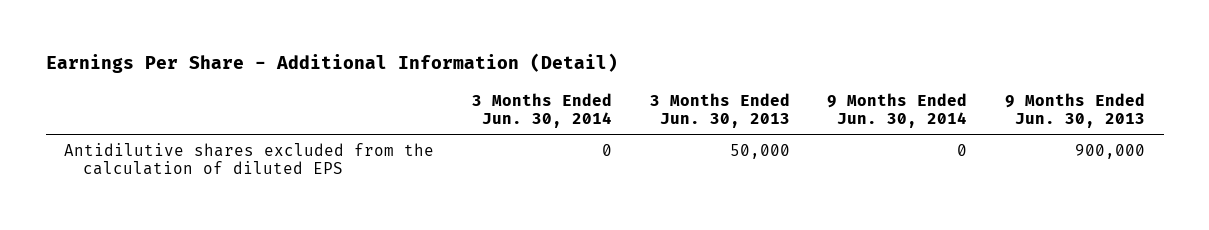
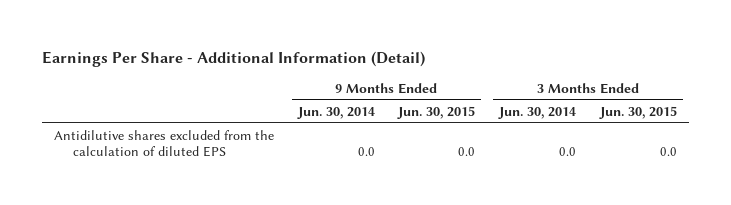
- | 3 Months Ended Jun. 30, 2014 | 3 Months Ended Jun. 30, 2013 | 9 Months Ended Jun. 30, 2014 | 9 Months Ended Jun. 30, 2013
+ | 9 Months Ended Jun. 30, 2014 | 9 Months Ended Jun. 30, 2015 | 3 Months Ended Jun. 30, 2014 | 3 Months Ended Jun. 30, 2015
- Antidilutive shares excluded from the calculation of diluted EPS | 0 | 50,000 | 0 | 900,000
+ Antidilutive shares excluded from the calculation of diluted EPS | 0.0 | 0.0 | 0.0 | 0.0

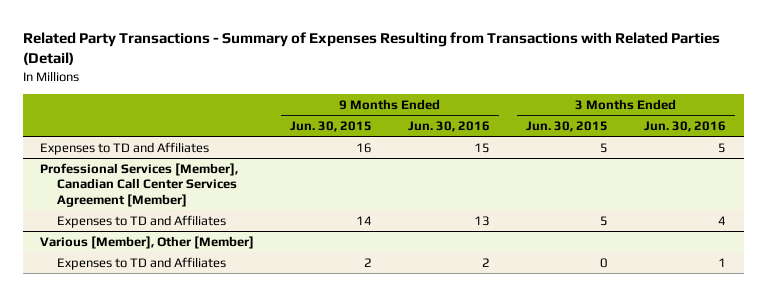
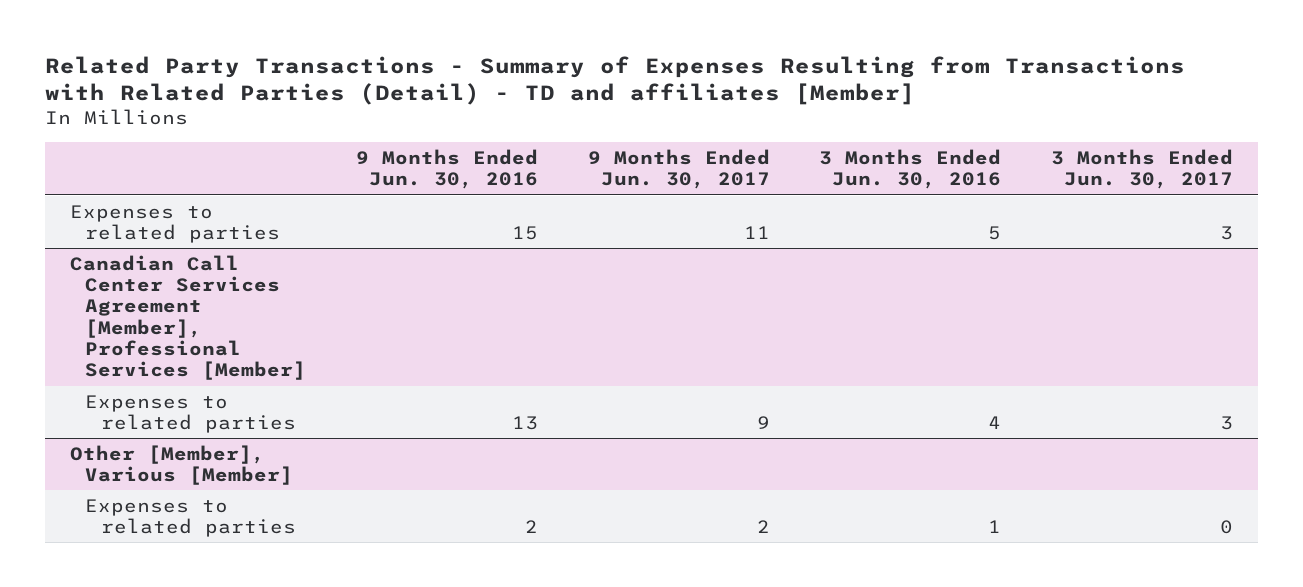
- Related Party Transactions - Summary of Expenses Resulting from Transactions with Related Parties (Detail)
+ Related Party Transactions - Summary of Expenses Resulting from Transactions with Related Parties (Detail) - TD and affiliates [Member]
- | 9 Months Ended Jun. 30, 2015 | 9 Months Ended Jun. 30, 2016 | 3 Months Ended Jun. 30, 2015 | 3 Months Ended Jun. 30, 2016
+ | 9 Months Ended Jun. 30, 2016 | 9 Months Ended Jun. 30, 2017 | 3 Months Ended Jun. 30, 2016 | 3 Months Ended Jun. 30, 2017
- Expenses to TD and Affiliates | 16 | 15 | 5 | 5
- Professional Services [Member], Canadian Call Center Services Agreement [Member]
- Expenses to TD and Affiliates | 14 | 13 | 5 | 4
- Various [Member], Other [Member]
- Expenses to TD and Affiliates | 2 | 2 | 0 | 1
+ Expenses to related parties | 15 | 11 | 5 | 3
+ Canadian Call Center Services Agreement [Member], Professional Services [Member]
+ Expenses to related parties | 13 | 9 | 4 | 3
+ Other [Member], Various [Member]
+ Expenses to related parties | 2 | 2 | 1 | 0

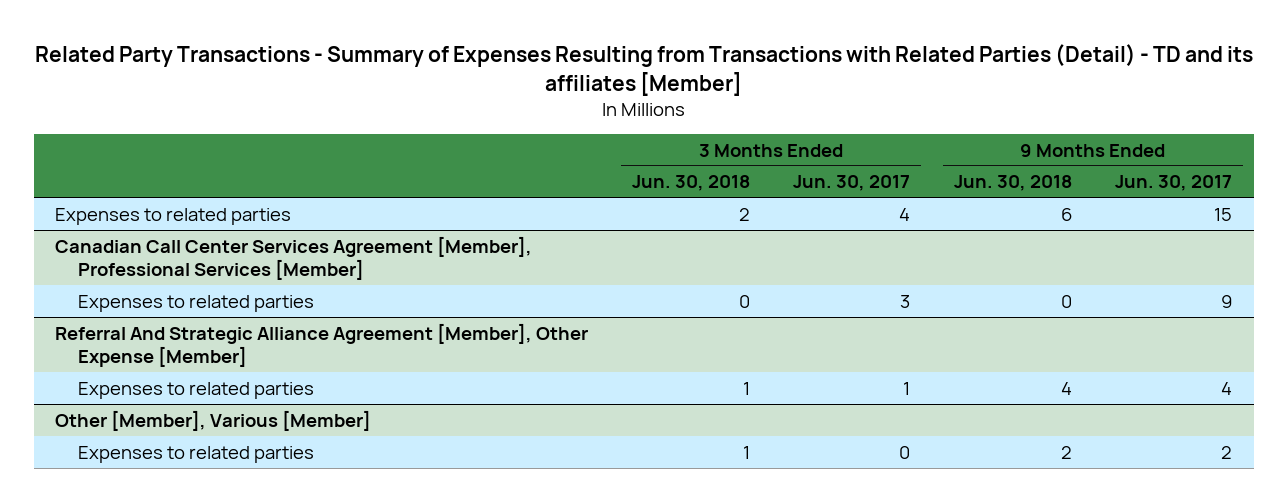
- Related Party Transactions - Summary of Expenses Resulting from Transactions with Related Parties (Detail) - TD and affiliates [Member]
+ Related Party Transactions - Summary of Expenses Resulting from Transactions with Related Parties (Detail) - TD and its affiliates [Member]
- | 9 Months Ended Jun. 30, 2016 | 9 Months Ended Jun. 30, 2017 | 3 Months Ended Jun. 30, 2016 | 3 Months Ended Jun. 30, 2017
+ | 3 Months Ended Jun. 30, 2018 | 3 Months Ended Jun. 30, 2017 | 9 Months Ended Jun. 30, 2018 | 9 Months Ended Jun. 30, 2017
- Expenses to related parties | 15 | 11 | 5 | 3
+ Expenses to related parties | 2 | 4 | 6 | 15
+ Referral And Strategic Alliance Agreement [Member], Other Expense [Member]
+ Expenses to related parties | 1 | 1 | 4 | 4

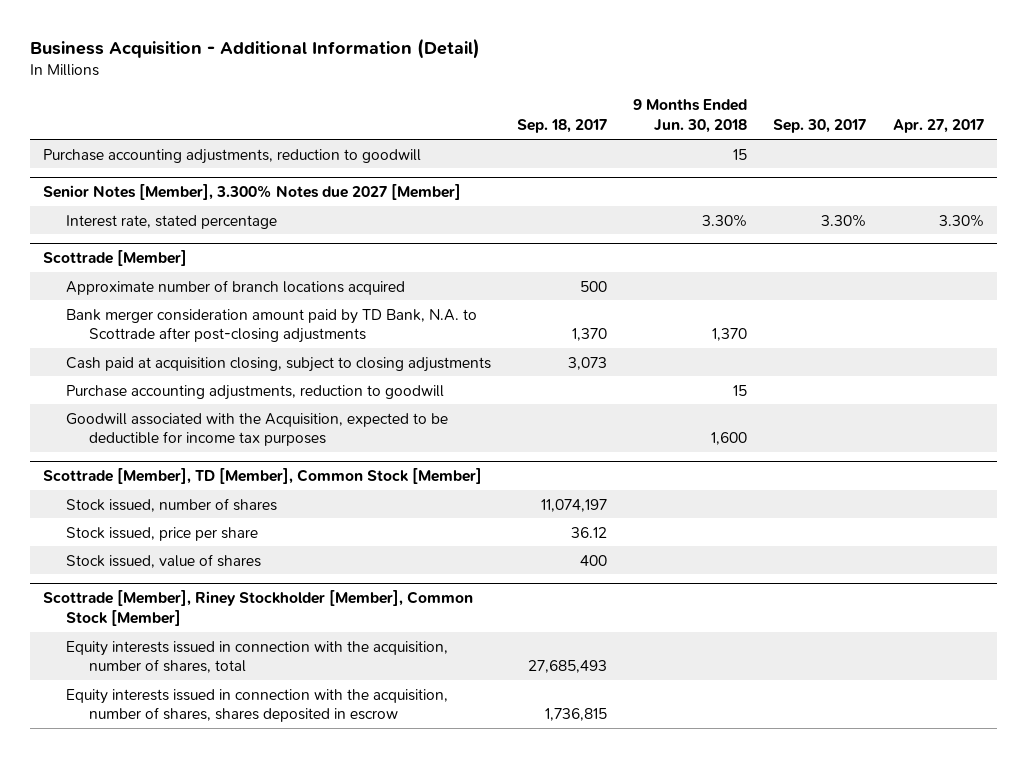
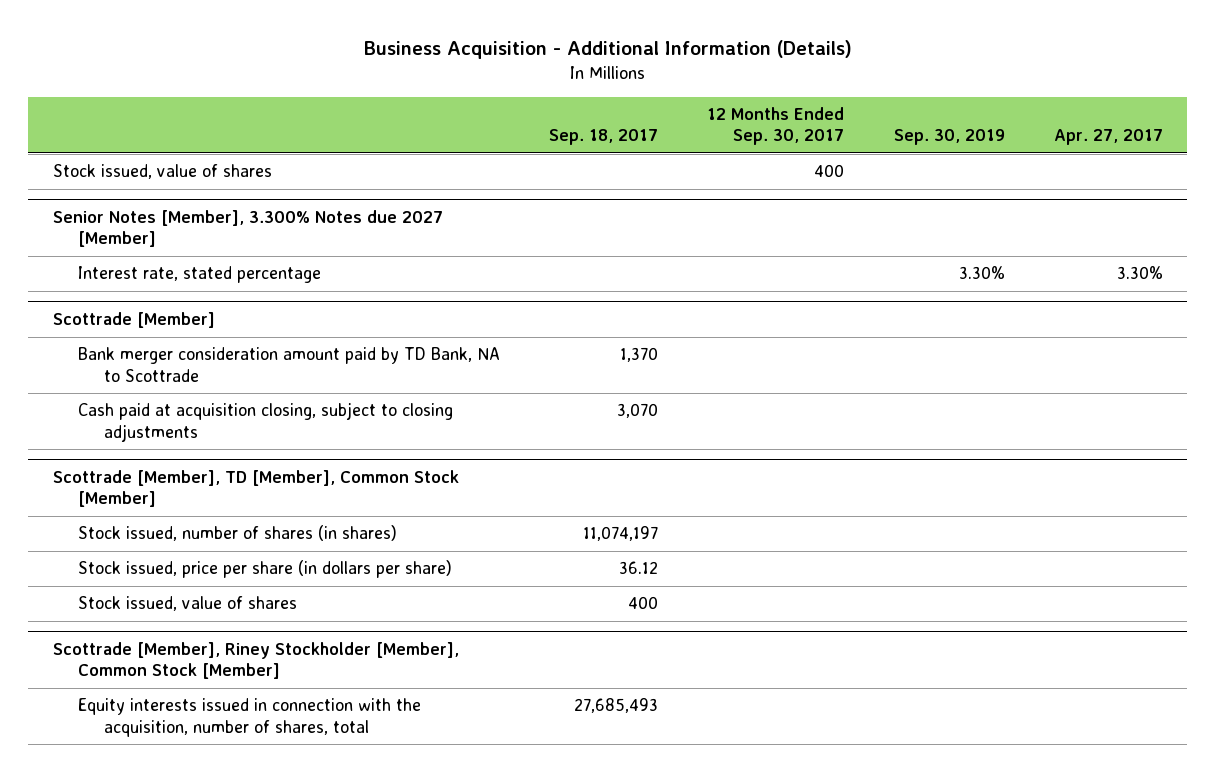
- Business Acquisition - Additional Information (Detail)
+ Business Acquisition - Additional Information (Details)
- | Sep. 18, 2017 | 9 Months Ended Jun. 30, 2018 | Sep. 30, 2017 | Apr. 27, 2017
+ | Sep. 18, 2017 | 12 Months Ended Sep. 30, 2017 | Sep. 30, 2019 | Apr. 27, 2017
- Purchase accounting adjustments, reduction to goodwill | | 15 | |
+ Stock issued, value of shares | | 400 | |
@ Scottrade [Member]
- Approximate number of branch locations acquired | 500 | | |
- Bank merger consideration amount paid by TD Bank, N.A. to Scottrade after post-closing adjustments | 1,370 | 1,370 | |
- Cash paid at acquisition closing, subject to closing adjustments | 3,073 | | |
- Purchase accounting adjustments, reduction to goodwill | | 15 | |
- Goodwill associated with the Acquisition, expected to be deductible for income tax purposes | | 1,600 | |
+ Bank merger consideration amount paid by TD Bank, NA to Scottrade | 1,370 | | |
+ Cash paid at acquisition closing, subject to closing adjustments | 3,070 | | |
@ Scottrade [Member], TD [Member], Common Stock [Member]
- Stock issued, number of shares | 11,074,197 | | |
- Stock issued, price per share | 36.12 | | |
+ Stock issued, number of shares (in shares) | 11,074,197 | | |
+ Stock issued, price per share (in dollars per share) | 36.12 | | |
@ Scottrade [Member], Riney Stockholder [Member], Common Stock [Member]
- Equity interests issued in connection with the acquisition, number of shares, shares deposited in escrow | 1,736,815 | | |

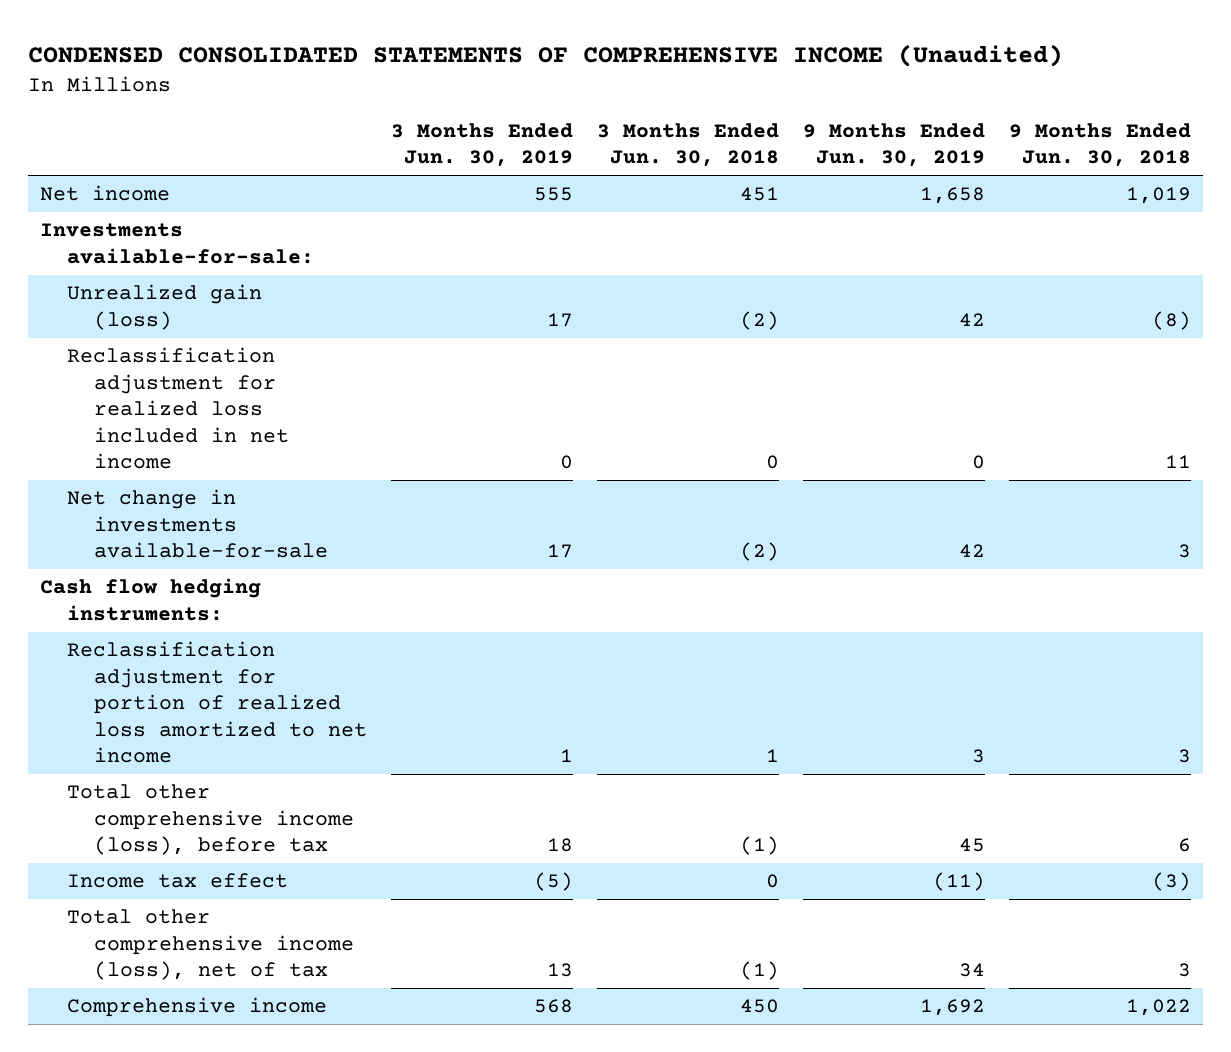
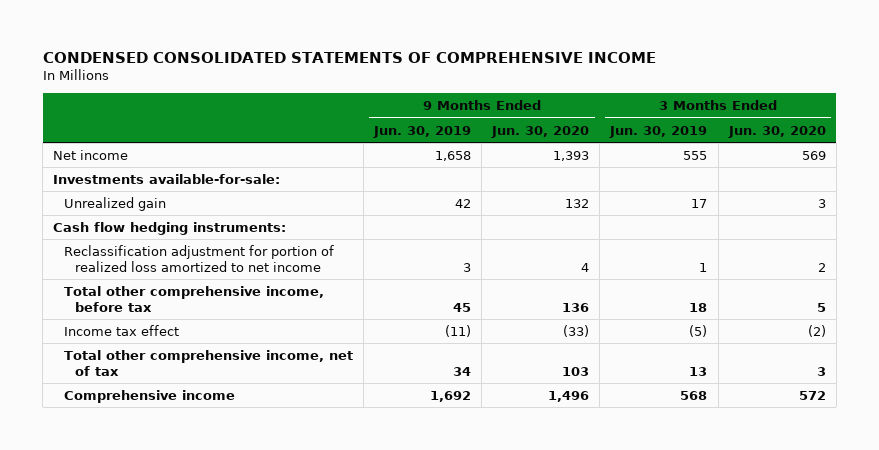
- CONDENSED CONSOLIDATED STATEMENTS OF COMPREHENSIVE INCOME (Unaudited)
+ CONDENSED CONSOLIDATED STATEMENTS OF COMPREHENSIVE INCOME
- | 3 Months Ended Jun. 30, 2019 | 3 Months Ended Jun. 30, 2018 | 9 Months Ended Jun. 30, 2019 | 9 Months Ended Jun. 30, 2018
+ | 9 Months Ended Jun. 30, 2019 | 9 Months Ended Jun. 30, 2020 | 3 Months Ended Jun. 30, 2019 | 3 Months Ended Jun. 30, 2020
- Unrealized gain (loss) | 17 | (2) | 42 | (8)
- Reclassification adjustment for realized loss included in net income | 0 | 0 | 0 | 11
- Net change in investments available-for-sale | 17 | (2) | 42 | 3
+ Unrealized gain | 42 | 132 | 17 | 3
- Total other comprehensive income (loss), before tax | 18 | (1) | 45 | 6
+ Total other comprehensive income, before tax | 45 | 136 | 18 | 5
- Total other comprehensive income (loss), net of tax | 13 | (1) | 34 | 3
+ Total other comprehensive income, net of tax | 34 | 103 | 13 | 3

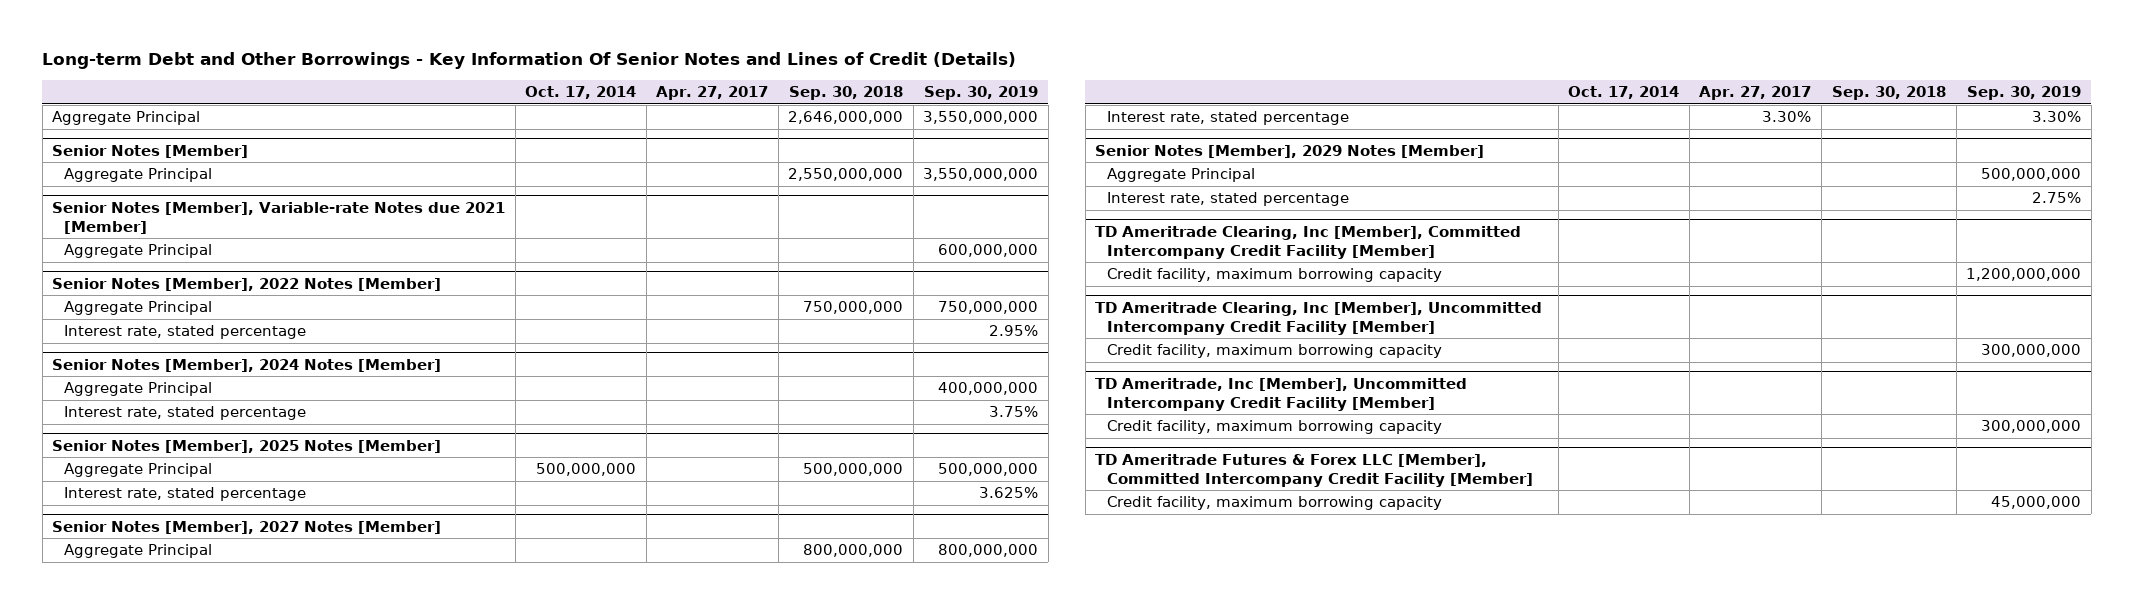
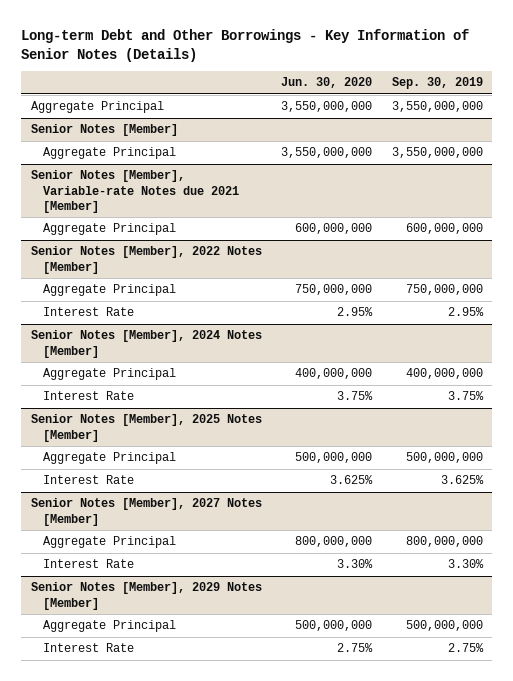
- Long-term Debt and Other Borrowings - Key Information Of Senior Notes and Lines of Credit (Details)
+ Long-term Debt and Other Borrowings - Key Information of Senior Notes (Details)
- | Oct. 17, 2014 | Apr. 27, 2017 | Sep. 30, 2018 | Sep. 30, 2019
+ | Jun. 30, 2020 | Sep. 30, 2019
@ Senior Notes [Member], 2022 Notes [Member]
- Interest rate, stated percentage | | | | 2.95%
+ Interest Rate | 2.95% | 2.95%
@ Senior Notes [Member], 2024 Notes [Member]
- Interest rate, stated percentage | | | | 3.75%
+ Interest Rate | 3.75% | 3.75%
@ Senior Notes [Member], 2025 Notes [Member]
- Interest rate, stated percentage | | | | 3.625%
+ Interest Rate | 3.625% | 3.625%
@ Senior Notes [Member], 2027 Notes [Member]
- Interest rate, stated percentage | | 3.30% | | 3.30%
+ Interest Rate | 3.30% | 3.30%
@ Senior Notes [Member], 2029 Notes [Member]
- Interest rate, stated percentage | | | | 2.75%
- TD Ameritrade Clearing, Inc [Member], Committed Intercompany Credit Facility [Member]
- Credit facility, maximum borrowing capacity | | | | 1,200,000,000
- TD Ameritrade Clearing, Inc [Member], Uncommitted Intercompany Credit Facility [Member]
- Credit facility, maximum borrowing capacity | | | | 300,000,000
- TD Ameritrade, Inc [Member], Uncommitted Intercompany Credit Facility [Member]
- Credit facility, maximum borrowing capacity | | | | 300,000,000
- TD Ameritrade Futures & Forex LLC [Member], Committed Intercompany Credit Facility [Member]
- Credit facility, maximum borrowing capacity | | | | 45,000,000
@ Senior Notes [Member], 2029 Notes [Member]
+ Interest Rate | 2.75% | 2.75%

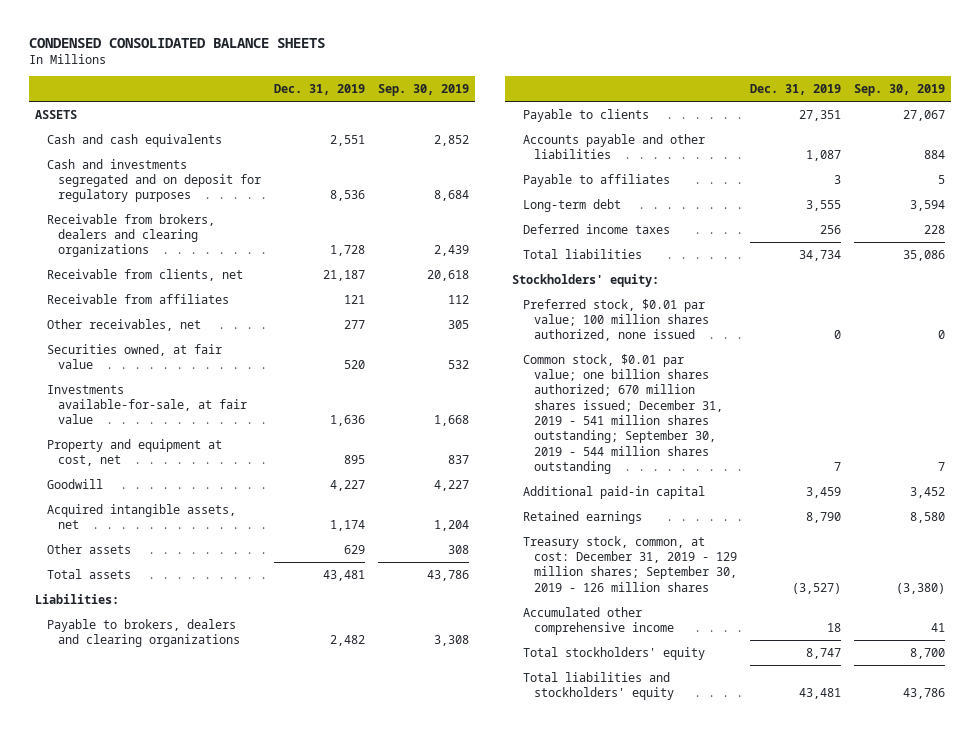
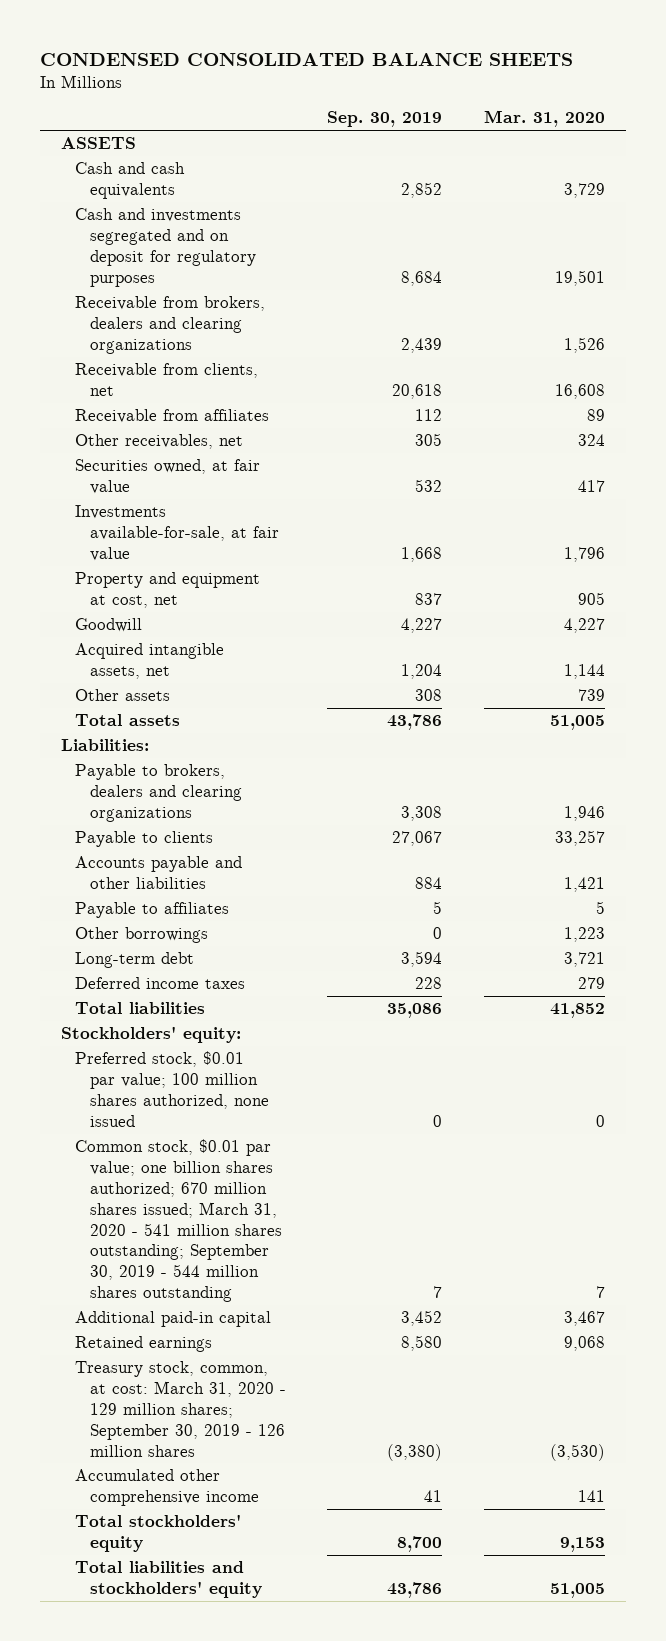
- | Dec. 31, 2019 | Sep. 30, 2019
+ | Sep. 30, 2019 | Mar. 31, 2020
+ Other borrowings | 0 | 1,223
- Common stock, $0.01 par value; one billion shares authorized; 670 million shares issued; December 31, 2019 - 541 million shares outstanding; September 30, 2019 - 544 million shares outstanding | 7 | 7
+ Common stock, $0.01 par value; one billion shares authorized; 670 million shares issued; March 31, 2020 - 541 million shares outstanding; September 30, 2019 - 544 million shares outstanding | 7 | 7
- Treasury stock, common, at cost: December 31, 2019 - 129 million shares; September 30, 2019 - 126 million shares | (3,527) | (3,380)
+ Treasury stock, common, at cost: March 31, 2020 - 129 million shares; September 30, 2019 - 126 million shares | (3,380) | (3,530)

